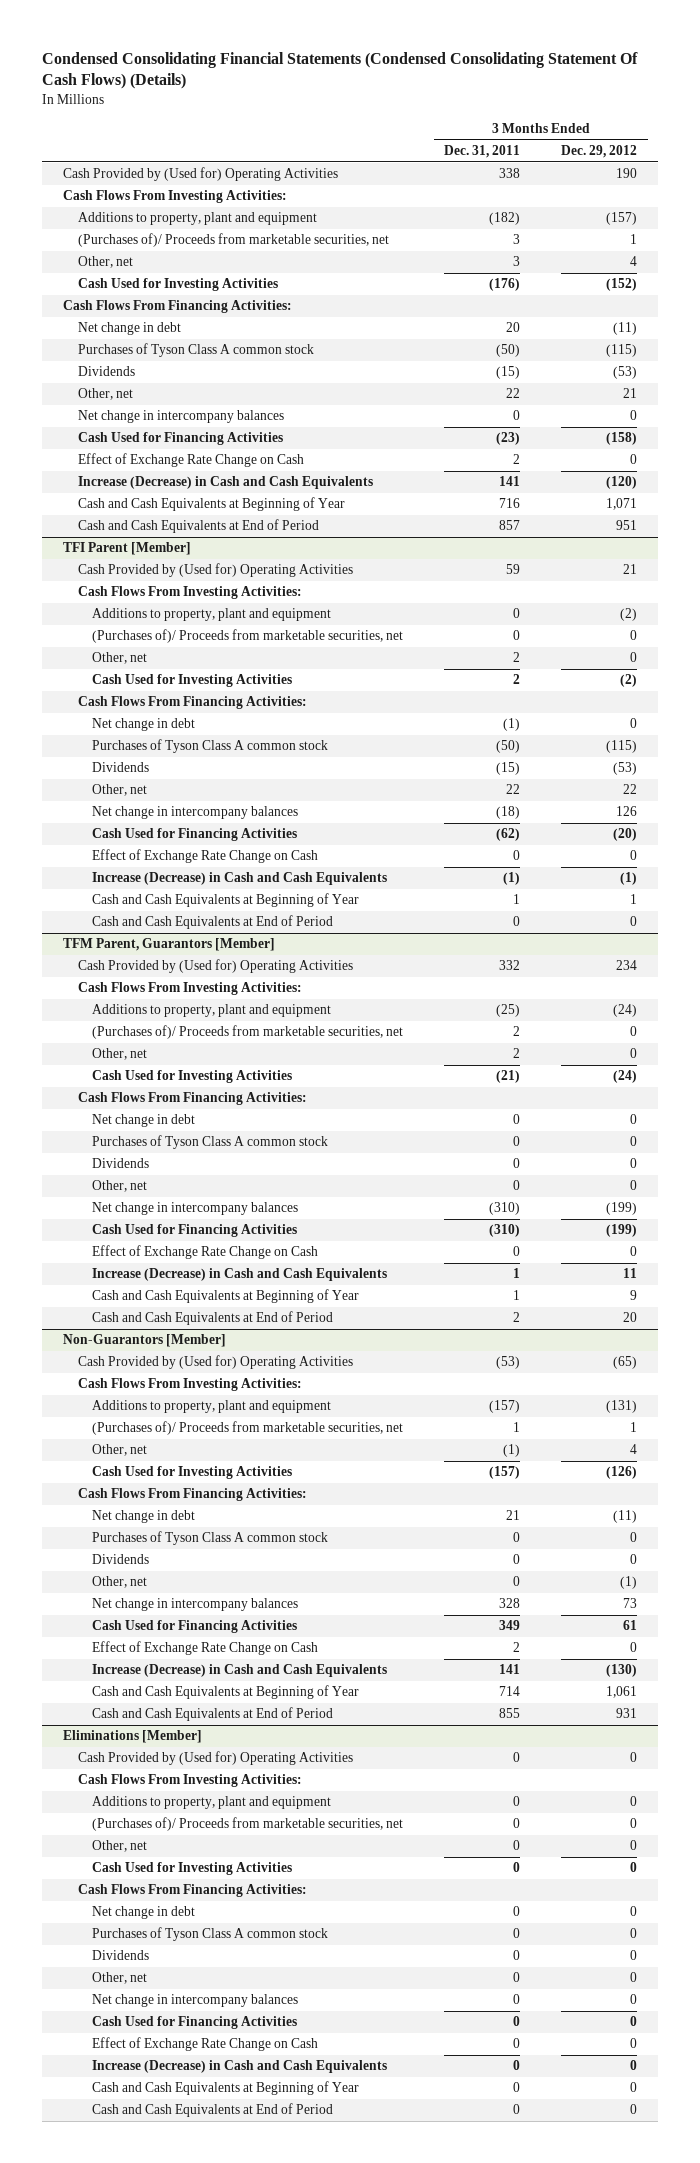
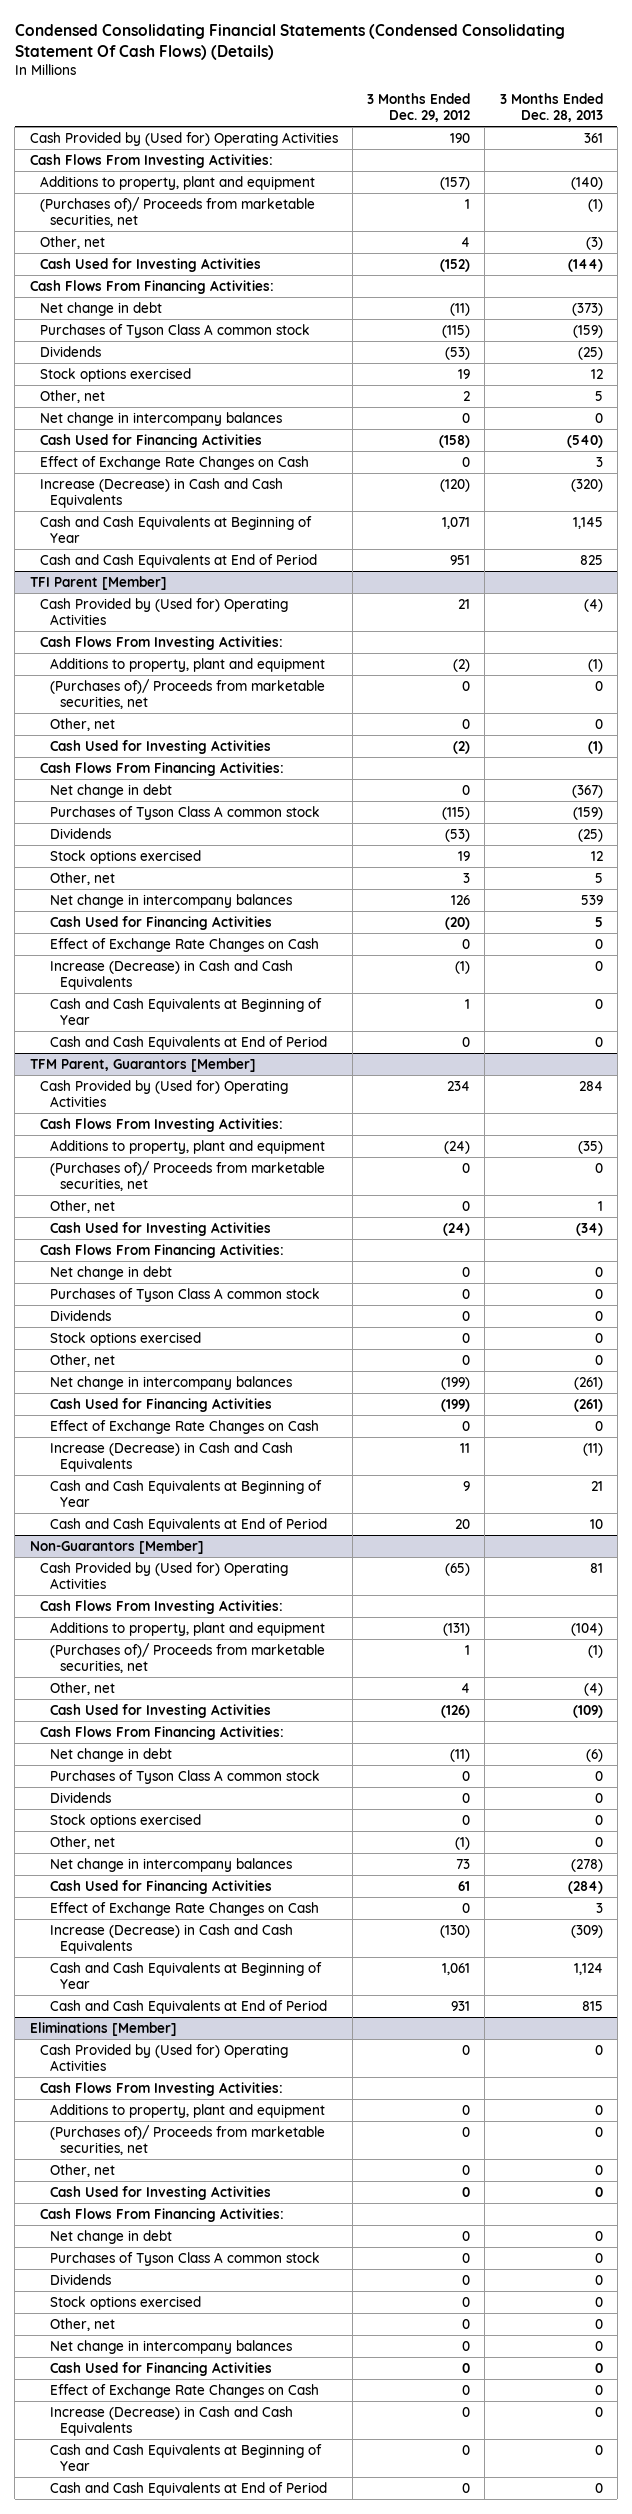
- | 3 Months Ended Dec. 31, 2011 | 3 Months Ended Dec. 29, 2012
+ | 3 Months Ended Dec. 29, 2012 | 3 Months Ended Dec. 28, 2013
- Other, net | 22 | 21
+ Stock options exercised | 19 | 12
+ Other, net | 2 | 5
- Effect of Exchange Rate Change on Cash | 2 | 0
+ Effect of Exchange Rate Changes on Cash | 0 | 3
@ TFI Parent [Member]
- Other, net | 22 | 22
+ Stock options exercised | 19 | 12
+ Other, net | 3 | 5
- Effect of Exchange Rate Change on Cash | 0 | 0
+ Effect of Exchange Rate Changes on Cash | 0 | 0
@ TFM Parent, Guarantors [Member]
+ Stock options exercised | 0 | 0
- Effect of Exchange Rate Change on Cash | 0 | 0
+ Effect of Exchange Rate Changes on Cash | 0 | 0
@ Non-Guarantors [Member]
+ Stock options exercised | 0 | 0
- Effect of Exchange Rate Change on Cash | 2 | 0
+ Effect of Exchange Rate Changes on Cash | 0 | 3
@ Eliminations [Member]
+ Stock options exercised | 0 | 0
- Effect of Exchange Rate Change on Cash | 0 | 0
+ Effect of Exchange Rate Changes on Cash | 0 | 0

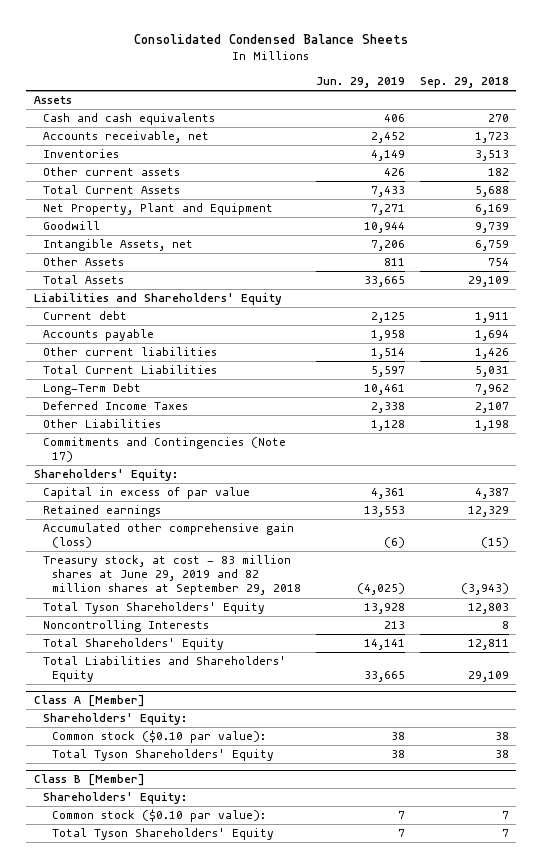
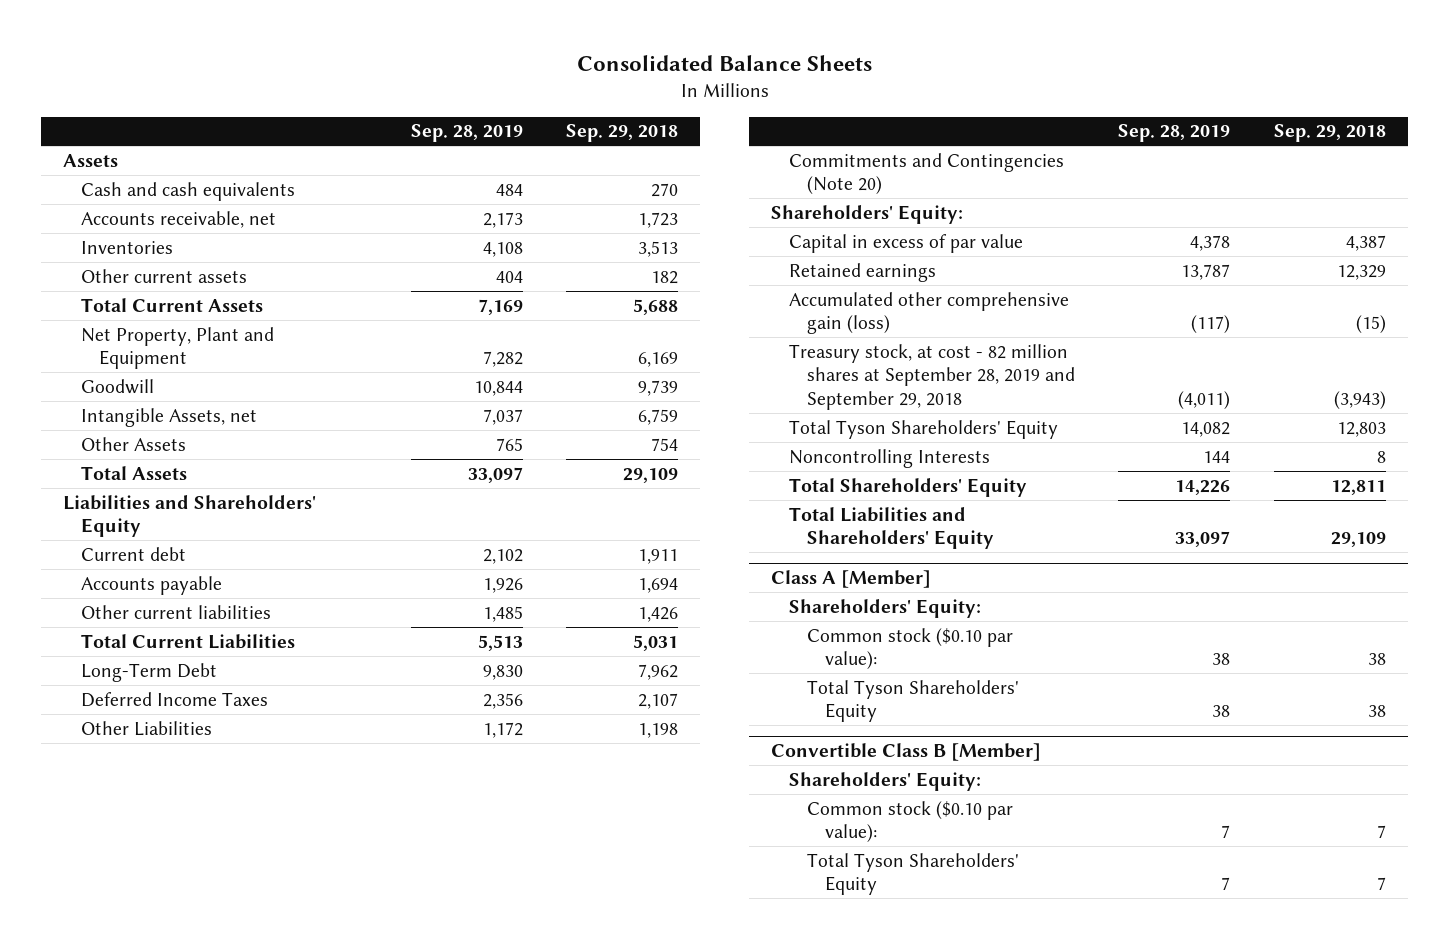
- Consolidated Condensed Balance Sheets
+ Consolidated Balance Sheets
- | Jun. 29, 2019 | Sep. 29, 2018
+ | Sep. 28, 2019 | Sep. 29, 2018
- Commitments and Contingencies (Note 17)
+ Commitments and Contingencies (Note 20)
- Treasury stock, at cost - 83 million shares at June 29, 2019 and 82 million shares at September 29, 2018 | (4,025) | (3,943)
+ Treasury stock, at cost - 82 million shares at September 28, 2019 and September 29, 2018 | (4,011) | (3,943)
- Class B [Member]
+ Convertible Class B [Member]

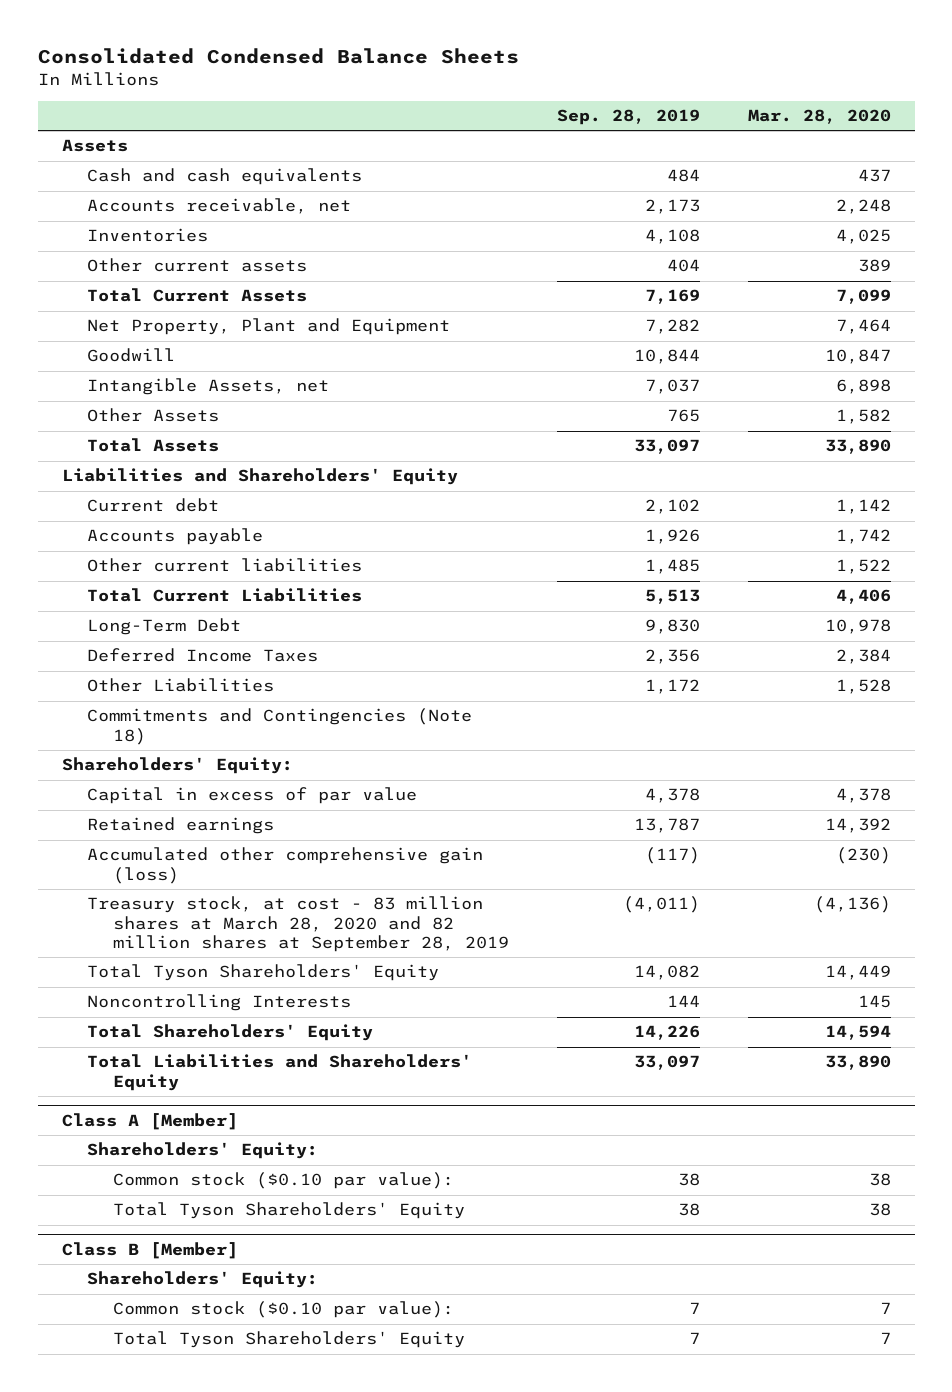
- Consolidated Balance Sheets
+ Consolidated Condensed Balance Sheets
- | Sep. 28, 2019 | Sep. 29, 2018
+ | Sep. 28, 2019 | Mar. 28, 2020
- Commitments and Contingencies (Note 20)
+ Commitments and Contingencies (Note 18)
- Treasury stock, at cost - 82 million shares at September 28, 2019 and September 29, 2018 | (4,011) | (3,943)
+ Treasury stock, at cost - 83 million shares at March 28, 2020 and 82 million shares at September 28, 2019 | (4,011) | (4,136)
- Convertible Class B [Member]
+ Class B [Member]

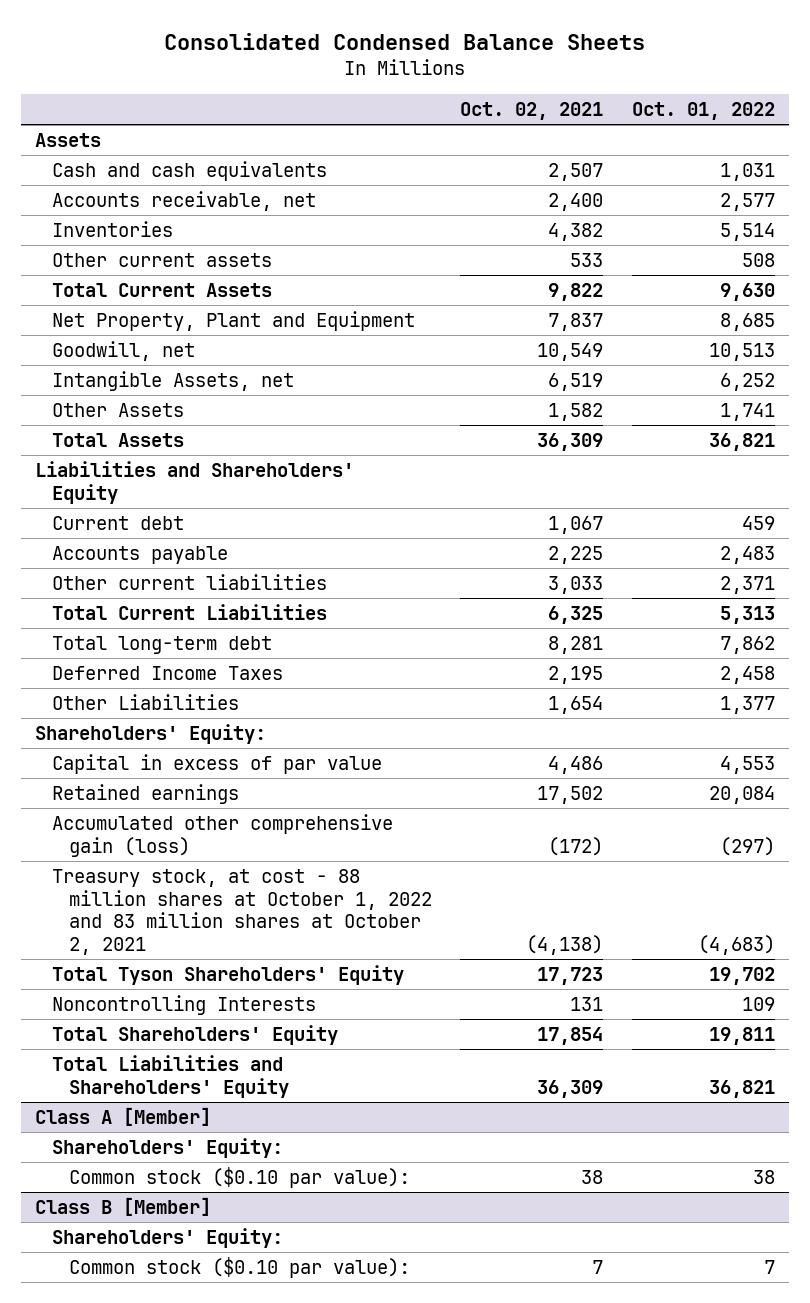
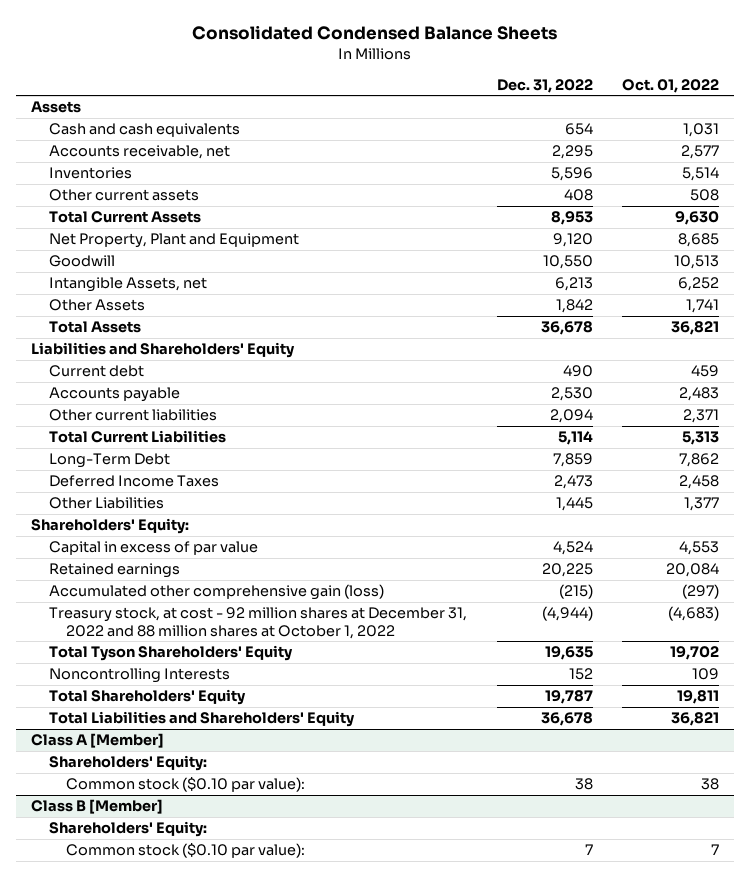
- | Oct. 02, 2021 | Oct. 01, 2022
+ | Dec. 31, 2022 | Oct. 01, 2022
- Goodwill, net | 10,549 | 10,513
+ Goodwill | 10,550 | 10,513
- Total long-term debt | 8,281 | 7,862
+ Long-Term Debt | 7,859 | 7,862
- Treasury stock, at cost - 88 million shares at October 1, 2022 and 83 million shares at October 2, 2021 | (4,138) | (4,683)
+ Treasury stock, at cost - 92 million shares at December 31, 2022 and 88 million shares at October 1, 2022 | (4,944) | (4,683)

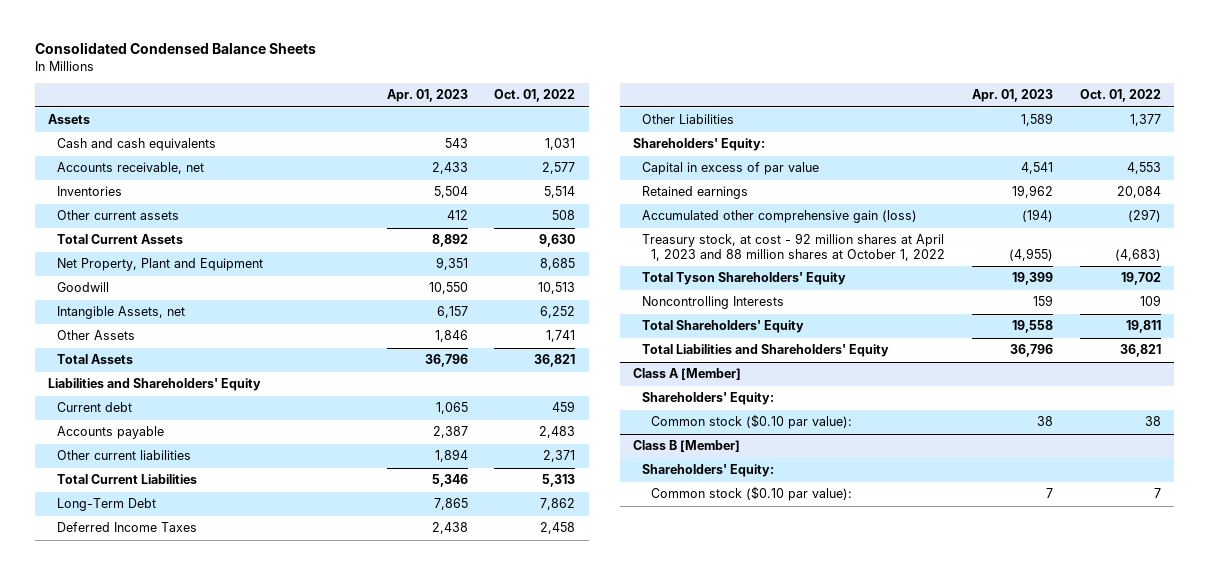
- | Dec. 31, 2022 | Oct. 01, 2022
+ | Apr. 01, 2023 | Oct. 01, 2022
- Treasury stock, at cost - 92 million shares at December 31, 2022 and 88 million shares at October 1, 2022 | (4,944) | (4,683)
+ Treasury stock, at cost - 92 million shares at April 1, 2023 and 88 million shares at October 1, 2022 | (4,955) | (4,683)

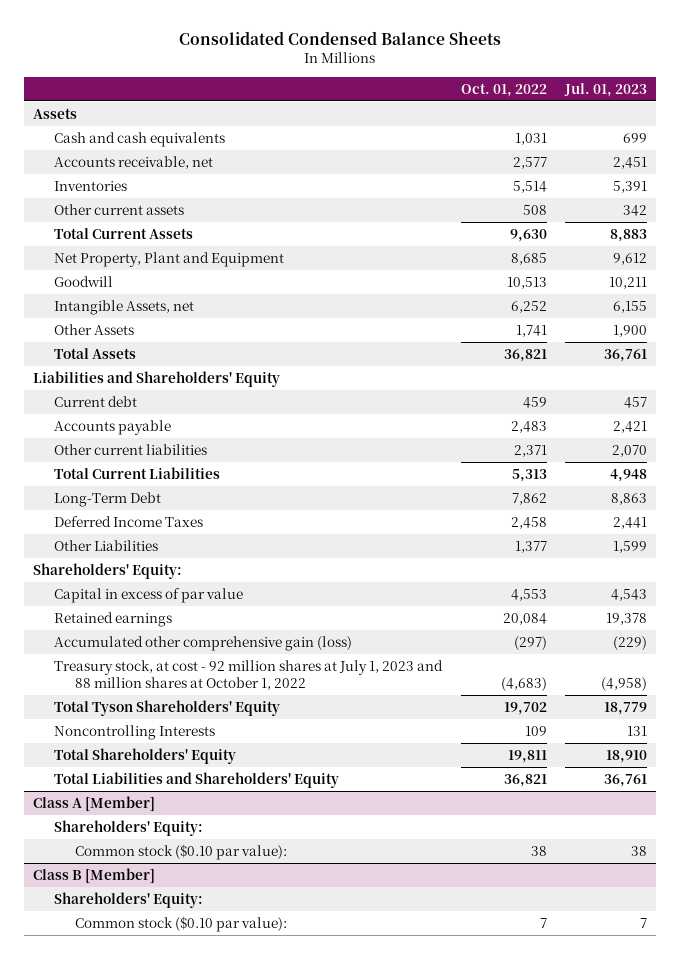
- | Apr. 01, 2023 | Oct. 01, 2022
+ | Oct. 01, 2022 | Jul. 01, 2023
- Treasury stock, at cost - 92 million shares at April 1, 2023 and 88 million shares at October 1, 2022 | (4,955) | (4,683)
+ Treasury stock, at cost - 92 million shares at July 1, 2023 and 88 million shares at October 1, 2022 | (4,683) | (4,958)

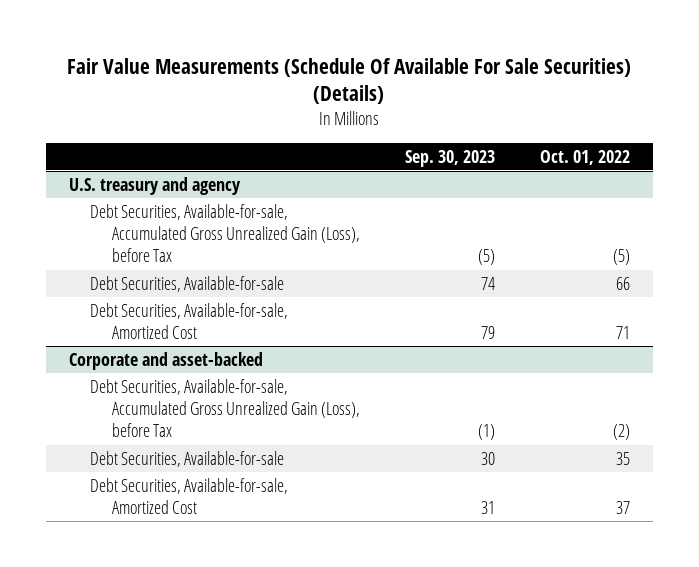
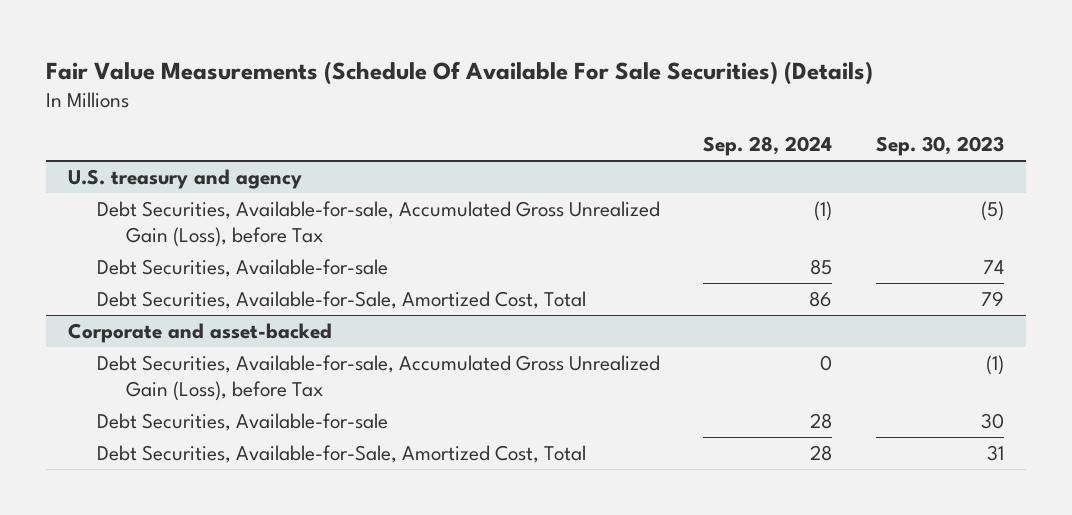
- | Sep. 30, 2023 | Oct. 01, 2022
+ | Sep. 28, 2024 | Sep. 30, 2023
@ U.S. treasury and agency
- Debt Securities, Available-for-sale, Amortized Cost | 79 | 71
+ Debt Securities, Available-for-Sale, Amortized Cost, Total | 86 | 79
@ Corporate and asset-backed
- Debt Securities, Available-for-sale, Amortized Cost | 31 | 37
+ Debt Securities, Available-for-Sale, Amortized Cost, Total | 28 | 31

